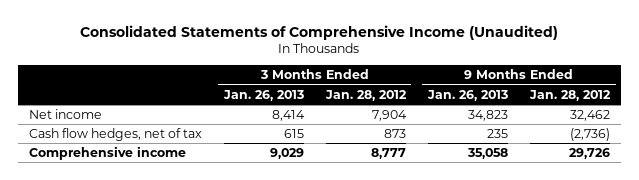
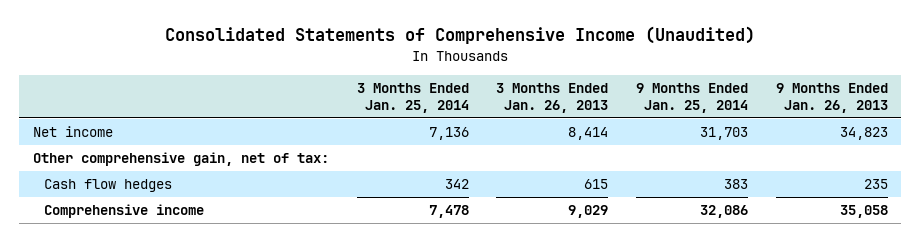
- | 3 Months Ended Jan. 26, 2013 | 3 Months Ended Jan. 28, 2012 | 9 Months Ended Jan. 26, 2013 | 9 Months Ended Jan. 28, 2012
+ | 3 Months Ended Jan. 25, 2014 | 3 Months Ended Jan. 26, 2013 | 9 Months Ended Jan. 25, 2014 | 9 Months Ended Jan. 26, 2013
- Cash flow hedges, net of tax | 615 | 873 | 235 | (2,736)
+ Other comprehensive gain, net of tax:
+ Cash flow hedges | 342 | 615 | 383 | 235

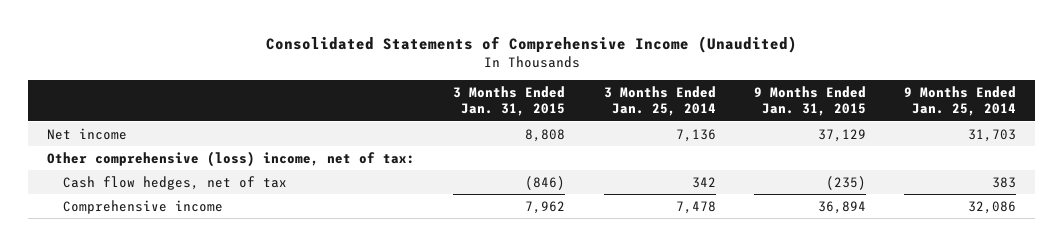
- | 3 Months Ended Jan. 25, 2014 | 3 Months Ended Jan. 26, 2013 | 9 Months Ended Jan. 25, 2014 | 9 Months Ended Jan. 26, 2013
+ | 3 Months Ended Jan. 31, 2015 | 3 Months Ended Jan. 25, 2014 | 9 Months Ended Jan. 31, 2015 | 9 Months Ended Jan. 25, 2014
- Other comprehensive gain, net of tax:
- Cash flow hedges | 342 | 615 | 383 | 235
+ Other comprehensive (loss) income, net of tax:
+ Cash flow hedges, net of tax | (846) | 342 | (235) | 383

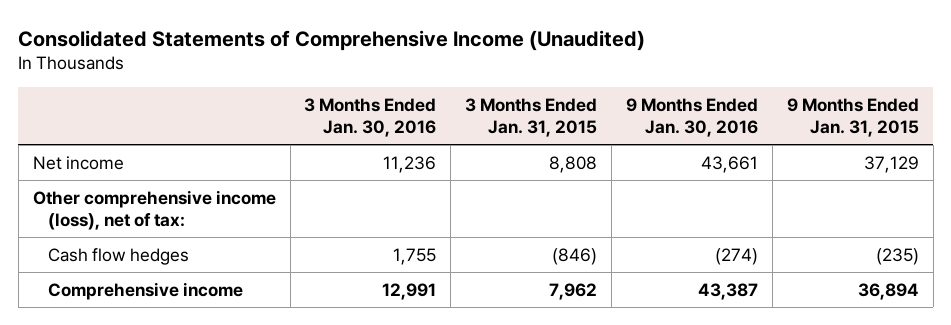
- | 3 Months Ended Jan. 31, 2015 | 3 Months Ended Jan. 25, 2014 | 9 Months Ended Jan. 31, 2015 | 9 Months Ended Jan. 25, 2014
+ | 3 Months Ended Jan. 30, 2016 | 3 Months Ended Jan. 31, 2015 | 9 Months Ended Jan. 30, 2016 | 9 Months Ended Jan. 31, 2015
- Other comprehensive (loss) income, net of tax:
- Cash flow hedges, net of tax | (846) | 342 | (235) | 383
+ Other comprehensive income (loss), net of tax:
+ Cash flow hedges | 1,755 | (846) | (274) | (235)

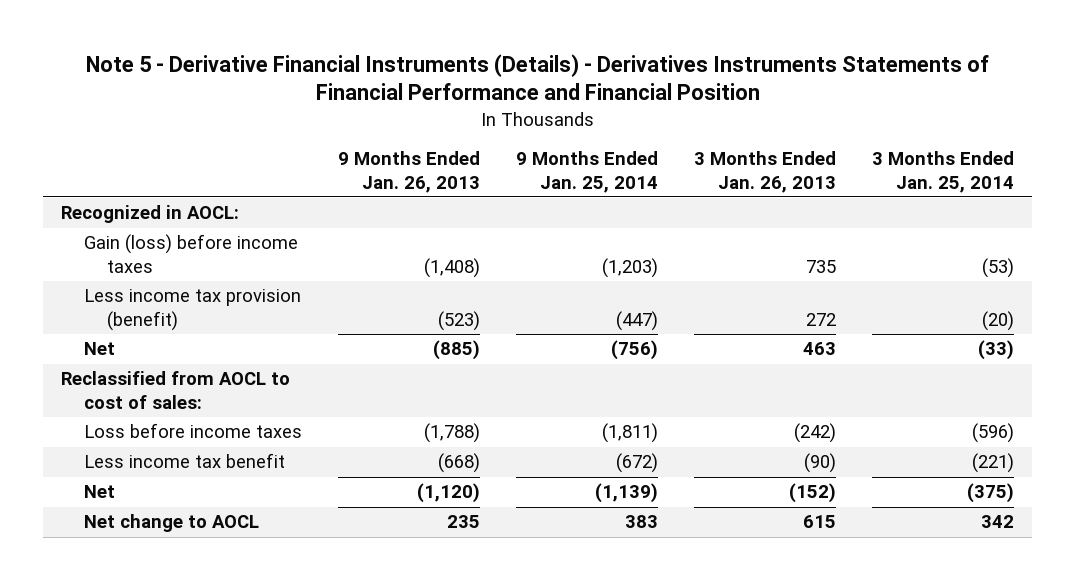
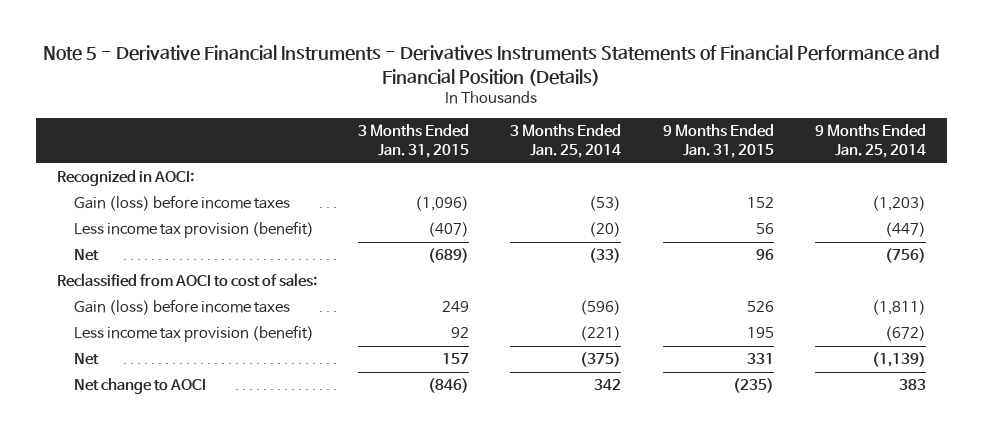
- Note 5 - Derivative Financial Instruments (Details) - Derivatives Instruments Statements of Financial Performance and Financial Position
+ Note 5 - Derivative Financial Instruments - Derivatives Instruments Statements of Financial Performance and Financial Position (Details)
- | 9 Months Ended Jan. 26, 2013 | 9 Months Ended Jan. 25, 2014 | 3 Months Ended Jan. 26, 2013 | 3 Months Ended Jan. 25, 2014
+ | 3 Months Ended Jan. 31, 2015 | 3 Months Ended Jan. 25, 2014 | 9 Months Ended Jan. 31, 2015 | 9 Months Ended Jan. 25, 2014
- Recognized in AOCL:
+ Recognized in AOCI:
- Reclassified from AOCL to cost of sales:
- Loss before income taxes | (1,788) | (1,811) | (242) | (596)
- Less income tax benefit | (668) | (672) | (90) | (221)
+ Reclassified from AOCI to cost of sales:
+ Gain (loss) before income taxes | 249 | (596) | 526 | (1,811)
+ Less income tax provision (benefit) | 92 | (221) | 195 | (672)
- Net change to AOCL | 235 | 383 | 615 | 342
+ Net change to AOCI | (846) | 342 | (235) | 383

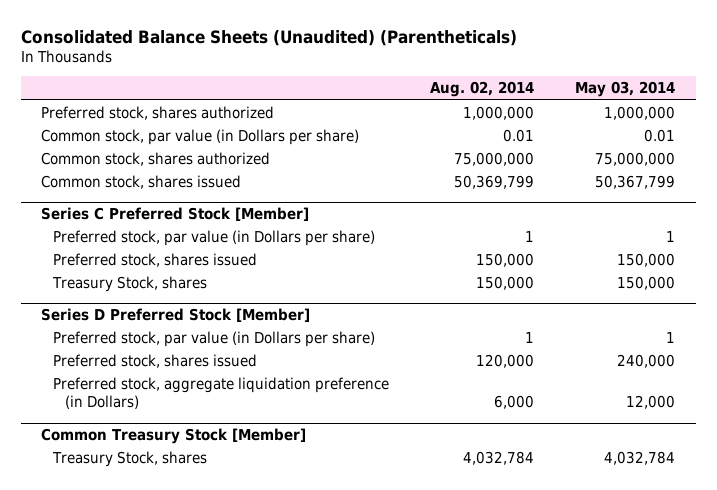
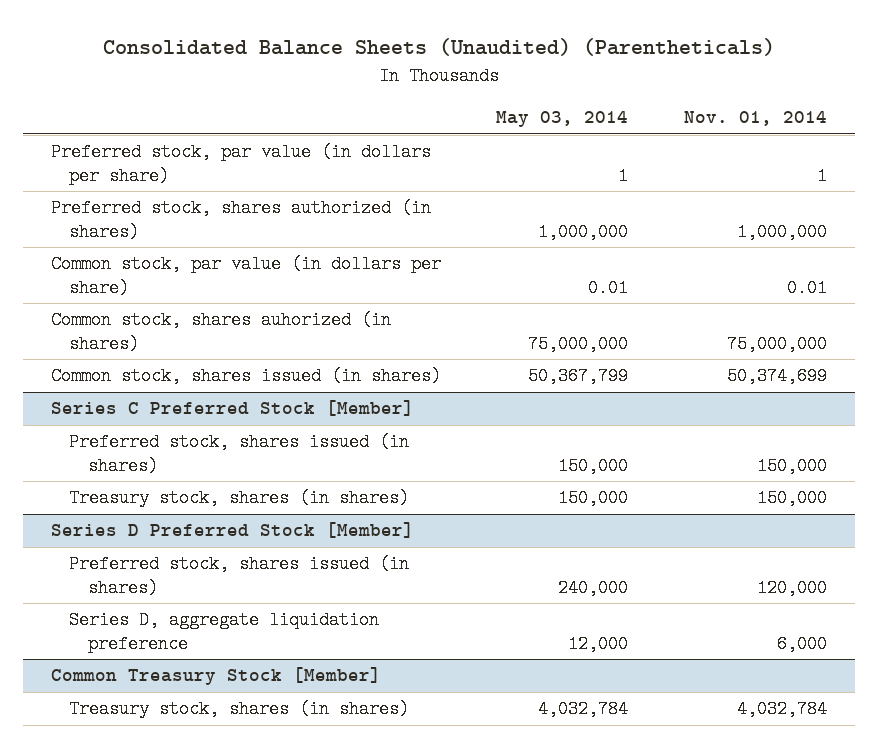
- | Aug. 02, 2014 | May 03, 2014
+ | May 03, 2014 | Nov. 01, 2014
- Preferred stock, shares authorized | 1,000,000 | 1,000,000
- Common stock, par value (in Dollars per share) | 0.01 | 0.01
- Common stock, shares authorized | 75,000,000 | 75,000,000
- Common stock, shares issued | 50,369,799 | 50,367,799
+ Preferred stock, par value (in dollars per share) | 1 | 1
+ Preferred stock, shares authorized (in shares) | 1,000,000 | 1,000,000
+ Common stock, par value (in dollars per share) | 0.01 | 0.01
+ Common stock, shares auhorized (in shares) | 75,000,000 | 75,000,000
+ Common stock, shares issued (in shares) | 50,367,799 | 50,374,699
@ Series C Preferred Stock [Member]
- Preferred stock, par value (in Dollars per share) | 1 | 1
- Preferred stock, shares issued | 150,000 | 150,000
- Treasury Stock, shares | 150,000 | 150,000
+ Preferred stock, shares issued (in shares) | 150,000 | 150,000
+ Treasury stock, shares (in shares) | 150,000 | 150,000
@ Series D Preferred Stock [Member]
- Preferred stock, par value (in Dollars per share) | 1 | 1
- Preferred stock, shares issued | 120,000 | 240,000
- Preferred stock, aggregate liquidation preference (in Dollars) | 6,000 | 12,000
+ Preferred stock, shares issued (in shares) | 240,000 | 120,000
+ Series D, aggregate liquidation preference | 12,000 | 6,000
@ Common Treasury Stock [Member]
- Treasury Stock, shares | 4,032,784 | 4,032,784
+ Treasury stock, shares (in shares) | 4,032,784 | 4,032,784

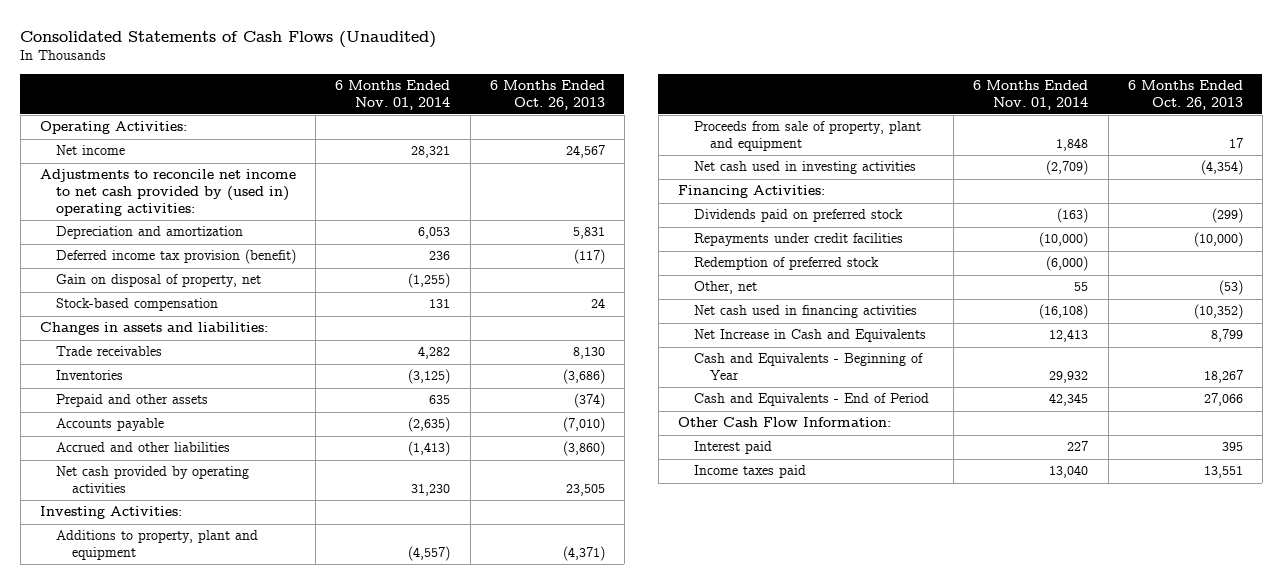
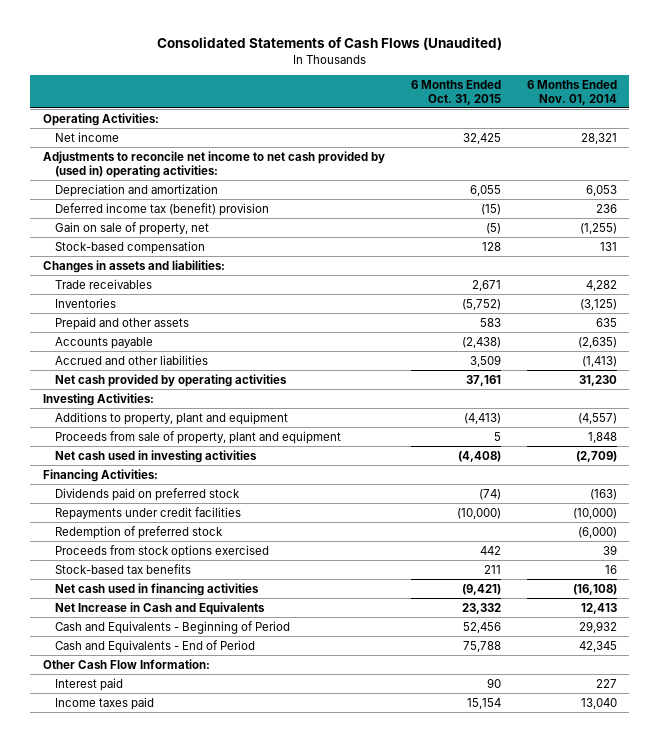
- | 6 Months Ended Nov. 01, 2014 | 6 Months Ended Oct. 26, 2013
+ | 6 Months Ended Oct. 31, 2015 | 6 Months Ended Nov. 01, 2014
- Deferred income tax provision (benefit) | 236 | (117)
- Gain on disposal of property, net | (1,255) |
+ Deferred income tax (benefit) provision | (15) | 236
+ Gain on sale of property, net | (5) | (1,255)
- Other, net | 55 | (53)
+ Proceeds from stock options exercised | 442 | 39
+ Stock-based tax benefits | 211 | 16
- Cash and Equivalents - Beginning of Year | 29,932 | 18,267
+ Cash and Equivalents - Beginning of Period | 52,456 | 29,932

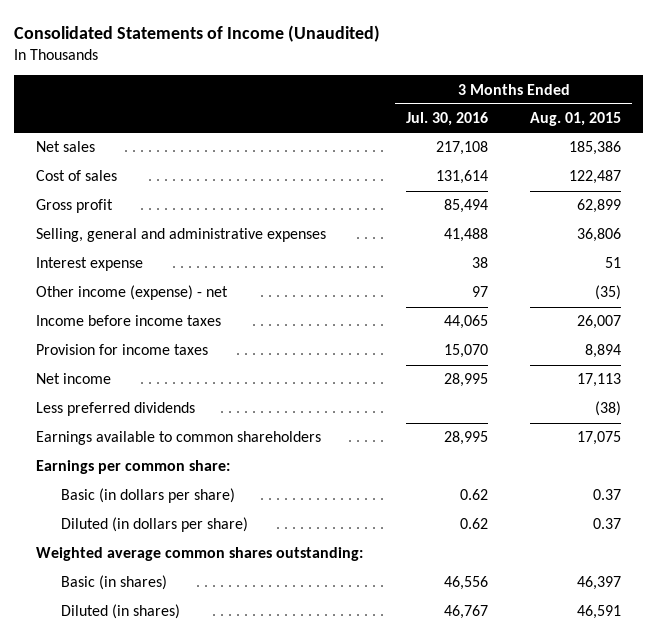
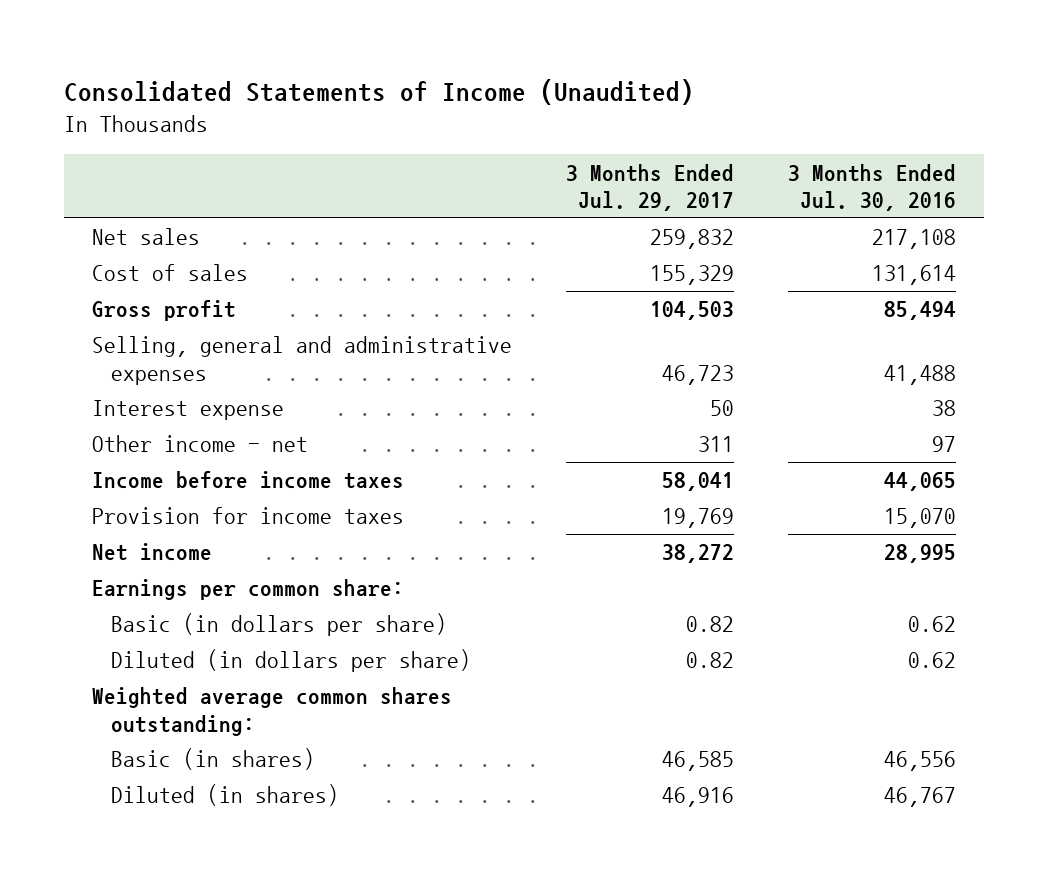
- | 3 Months Ended Jul. 30, 2016 | 3 Months Ended Aug. 01, 2015
+ | 3 Months Ended Jul. 29, 2017 | 3 Months Ended Jul. 30, 2016
- Other income (expense) - net | 97 | (35)
+ Other income - net | 311 | 97
- Less preferred dividends | | (38)
- Earnings available to common shareholders | 28,995 | 17,075

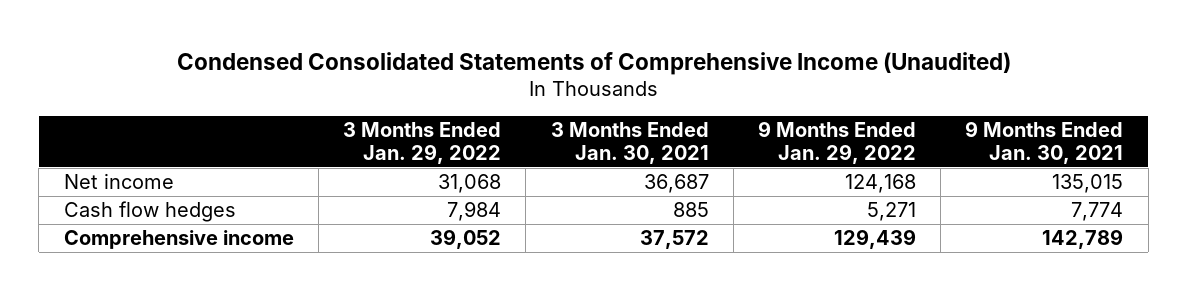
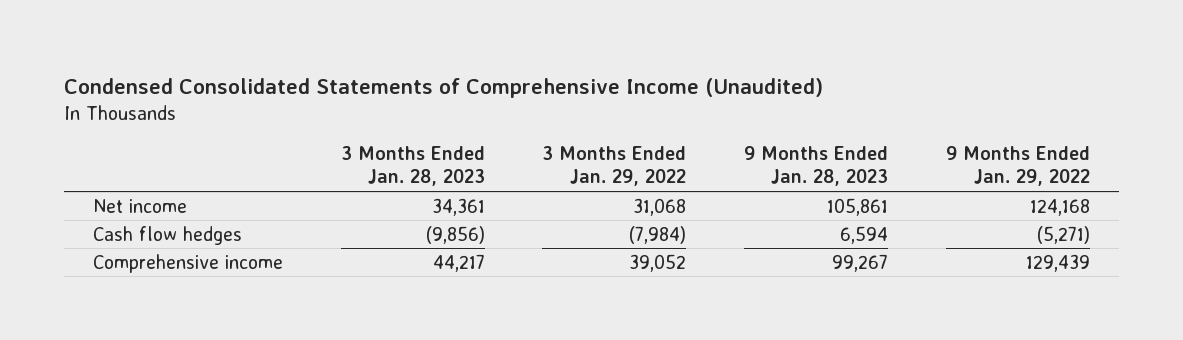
- | 3 Months Ended Jan. 29, 2022 | 3 Months Ended Jan. 30, 2021 | 9 Months Ended Jan. 29, 2022 | 9 Months Ended Jan. 30, 2021
+ | 3 Months Ended Jan. 28, 2023 | 3 Months Ended Jan. 29, 2022 | 9 Months Ended Jan. 28, 2023 | 9 Months Ended Jan. 29, 2022
- Cash flow hedges | 7,984 | 885 | 5,271 | 7,774
+ Cash flow hedges | (9,856) | (7,984) | 6,594 | (5,271)

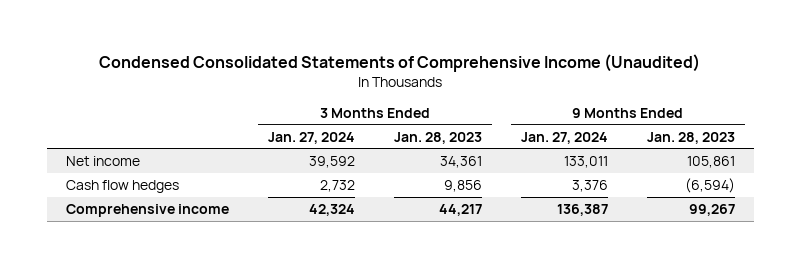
- | 3 Months Ended Jan. 28, 2023 | 3 Months Ended Jan. 29, 2022 | 9 Months Ended Jan. 28, 2023 | 9 Months Ended Jan. 29, 2022
+ | 3 Months Ended Jan. 27, 2024 | 3 Months Ended Jan. 28, 2023 | 9 Months Ended Jan. 27, 2024 | 9 Months Ended Jan. 28, 2023
- Cash flow hedges | (9,856) | (7,984) | 6,594 | (5,271)
+ Cash flow hedges | 2,732 | 9,856 | 3,376 | (6,594)

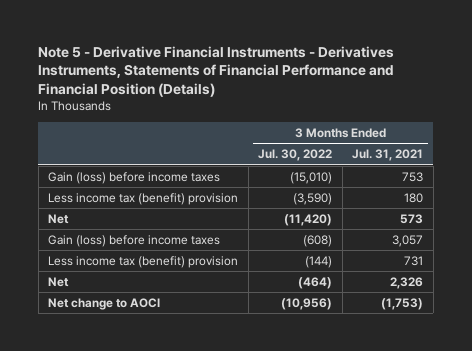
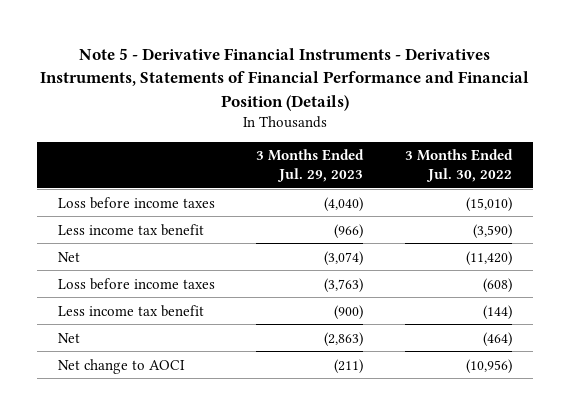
- | 3 Months Ended Jul. 30, 2022 | 3 Months Ended Jul. 31, 2021
+ | 3 Months Ended Jul. 29, 2023 | 3 Months Ended Jul. 30, 2022
- Gain (loss) before income taxes | (15,010) | 753
- Less income tax (benefit) provision | (3,590) | 180
+ Loss before income taxes | (4,040) | (15,010)
+ Less income tax benefit | (966) | (3,590)
- Gain (loss) before income taxes | (608) | 3,057
- Less income tax (benefit) provision | (144) | 731
+ Loss before income taxes | (3,763) | (608)
+ Less income tax benefit | (900) | (144)

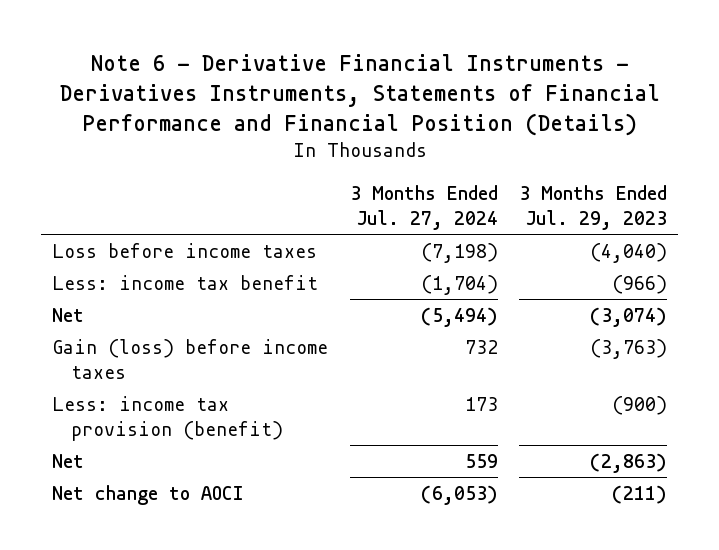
- Note 5 - Derivative Financial Instruments - Derivatives Instruments, Statements of Financial Performance and Financial Position (Details)
+ Note 6 - Derivative Financial Instruments - Derivatives Instruments, Statements of Financial Performance and Financial Position (Details)
- | 3 Months Ended Jul. 29, 2023 | 3 Months Ended Jul. 30, 2022
+ | 3 Months Ended Jul. 27, 2024 | 3 Months Ended Jul. 29, 2023
- Less income tax benefit | (966) | (3,590)
+ Less: income tax benefit | (1,704) | (966)
- Loss before income taxes | (3,763) | (608)
- Less income tax benefit | (900) | (144)
+ Gain (loss) before income taxes | 732 | (3,763)
+ Less: income tax provision (benefit) | 173 | (900)

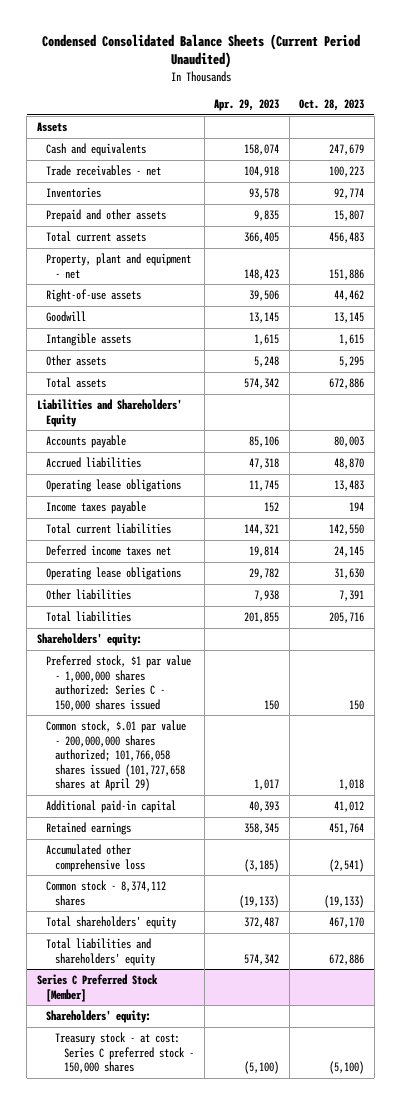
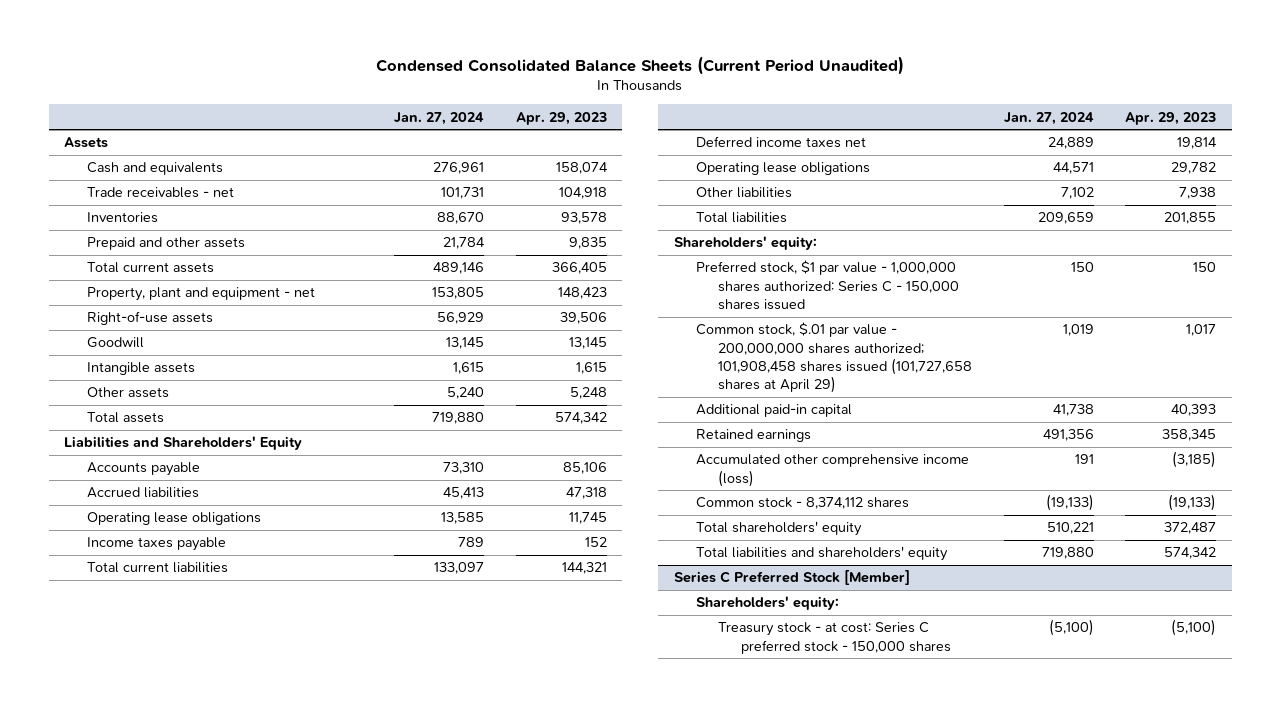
- | Apr. 29, 2023 | Oct. 28, 2023
+ | Jan. 27, 2024 | Apr. 29, 2023
- Common stock, $.01 par value - 200,000,000 shares authorized; 101,766,058 shares issued (101,727,658 shares at April 29) | 1,017 | 1,018
+ Common stock, $.01 par value - 200,000,000 shares authorized; 101,908,458 shares issued (101,727,658 shares at April 29) | 1,019 | 1,017
- Accumulated other comprehensive loss | (3,185) | (2,541)
+ Accumulated other comprehensive income (loss) | 191 | (3,185)

